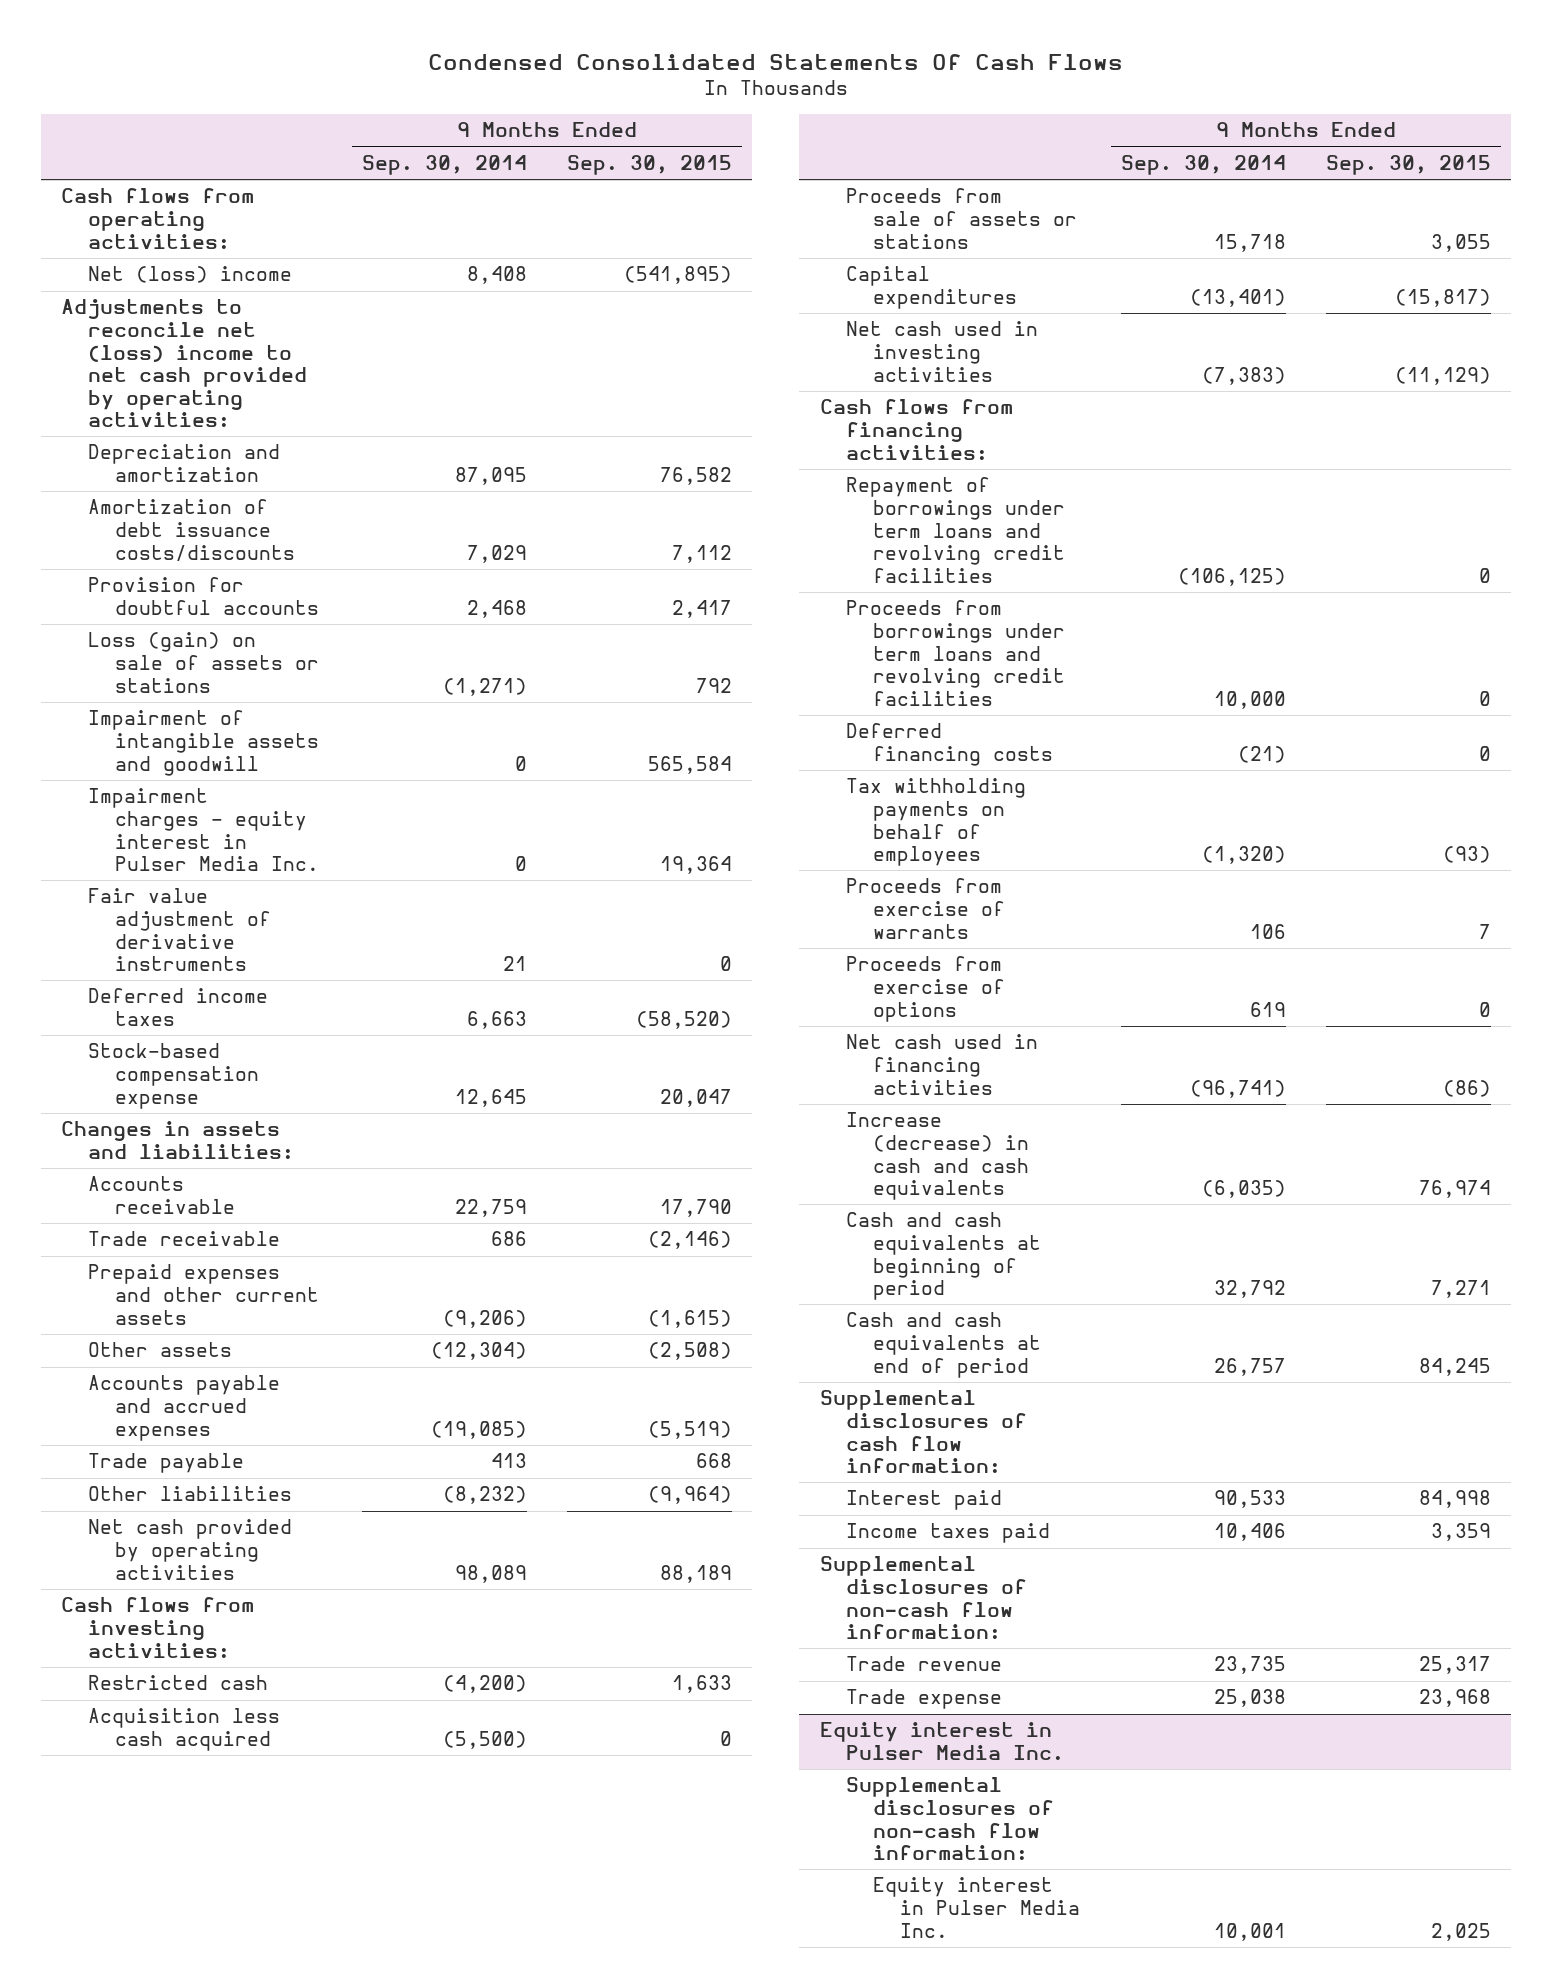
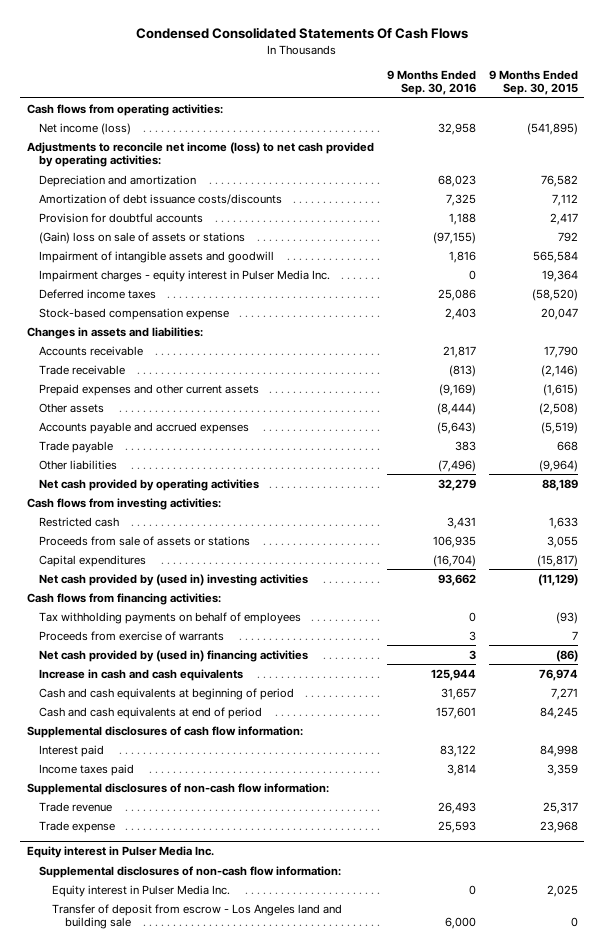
- | 9 Months Ended Sep. 30, 2014 | 9 Months Ended Sep. 30, 2015
+ | 9 Months Ended Sep. 30, 2016 | 9 Months Ended Sep. 30, 2015
- Net (loss) income | 8,408 | (541,895)
- Adjustments to reconcile net (loss) income to net cash provided by operating activities:
+ Net income (loss) | 32,958 | (541,895)
+ Adjustments to reconcile net income (loss) to net cash provided by operating activities:
- Loss (gain) on sale of assets or stations | (1,271) | 792
+ (Gain) loss on sale of assets or stations | (97,155) | 792
- Fair value adjustment of derivative instruments | 21 | 0
- Acquisition less cash acquired | (5,500) | 0
- Net cash used in investing activities | (7,383) | (11,129)
+ Net cash provided by (used in) investing activities | 93,662 | (11,129)
- Repayment of borrowings under term loans and revolving credit facilities | (106,125) | 0
- Proceeds from borrowings under term loans and revolving credit facilities | 10,000 | 0
- Deferred financing costs | (21) | 0
- Proceeds from exercise of options | 619 | 0
- Net cash used in financing activities | (96,741) | (86)
- Increase (decrease) in cash and cash equivalents | (6,035) | 76,974
+ Net cash provided by (used in) financing activities | 3 | (86)
+ Increase in cash and cash equivalents | 125,944 | 76,974
@ Equity interest in Pulser Media Inc.
+ Transfer of deposit from escrow - Los Angeles land and building sale | 6,000 | 0

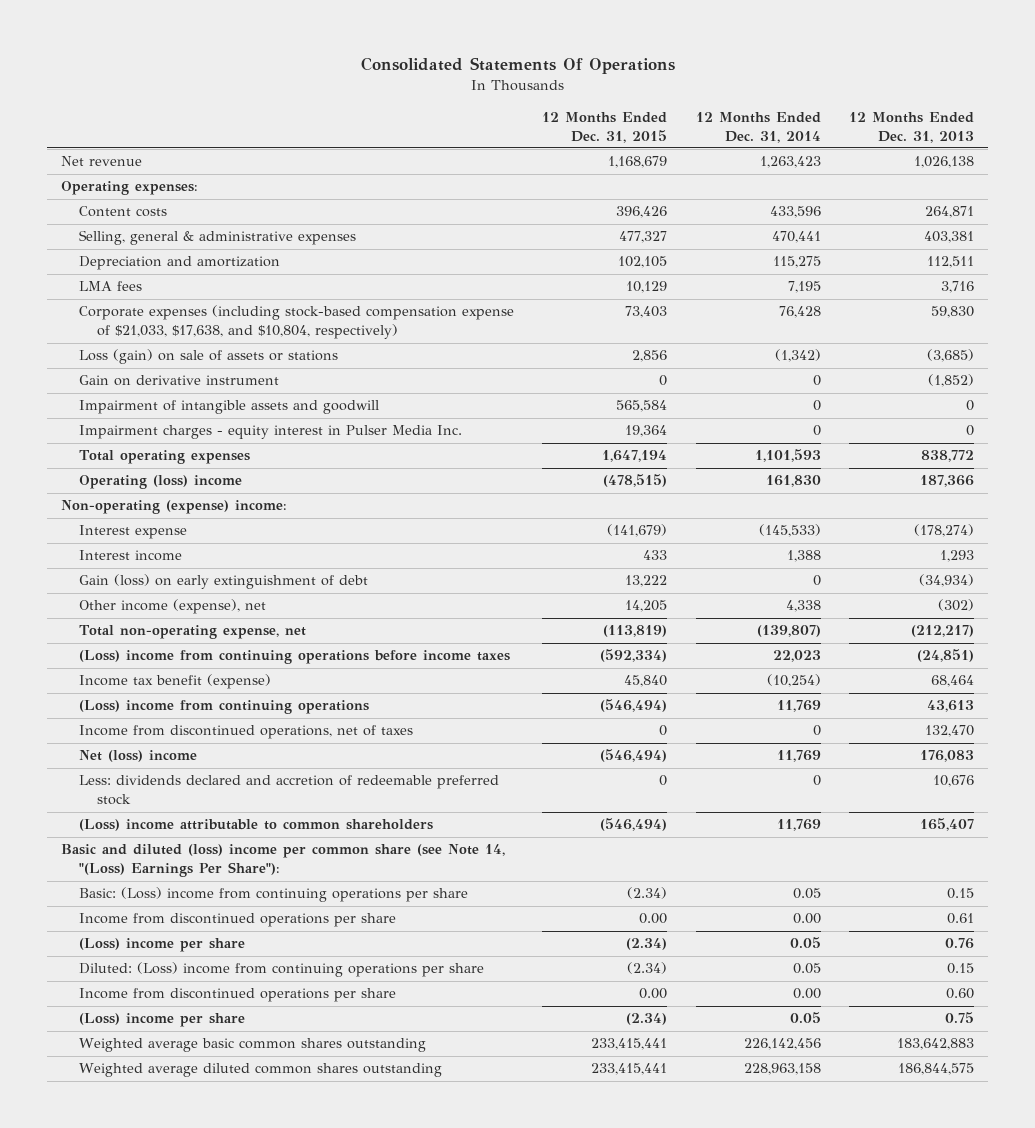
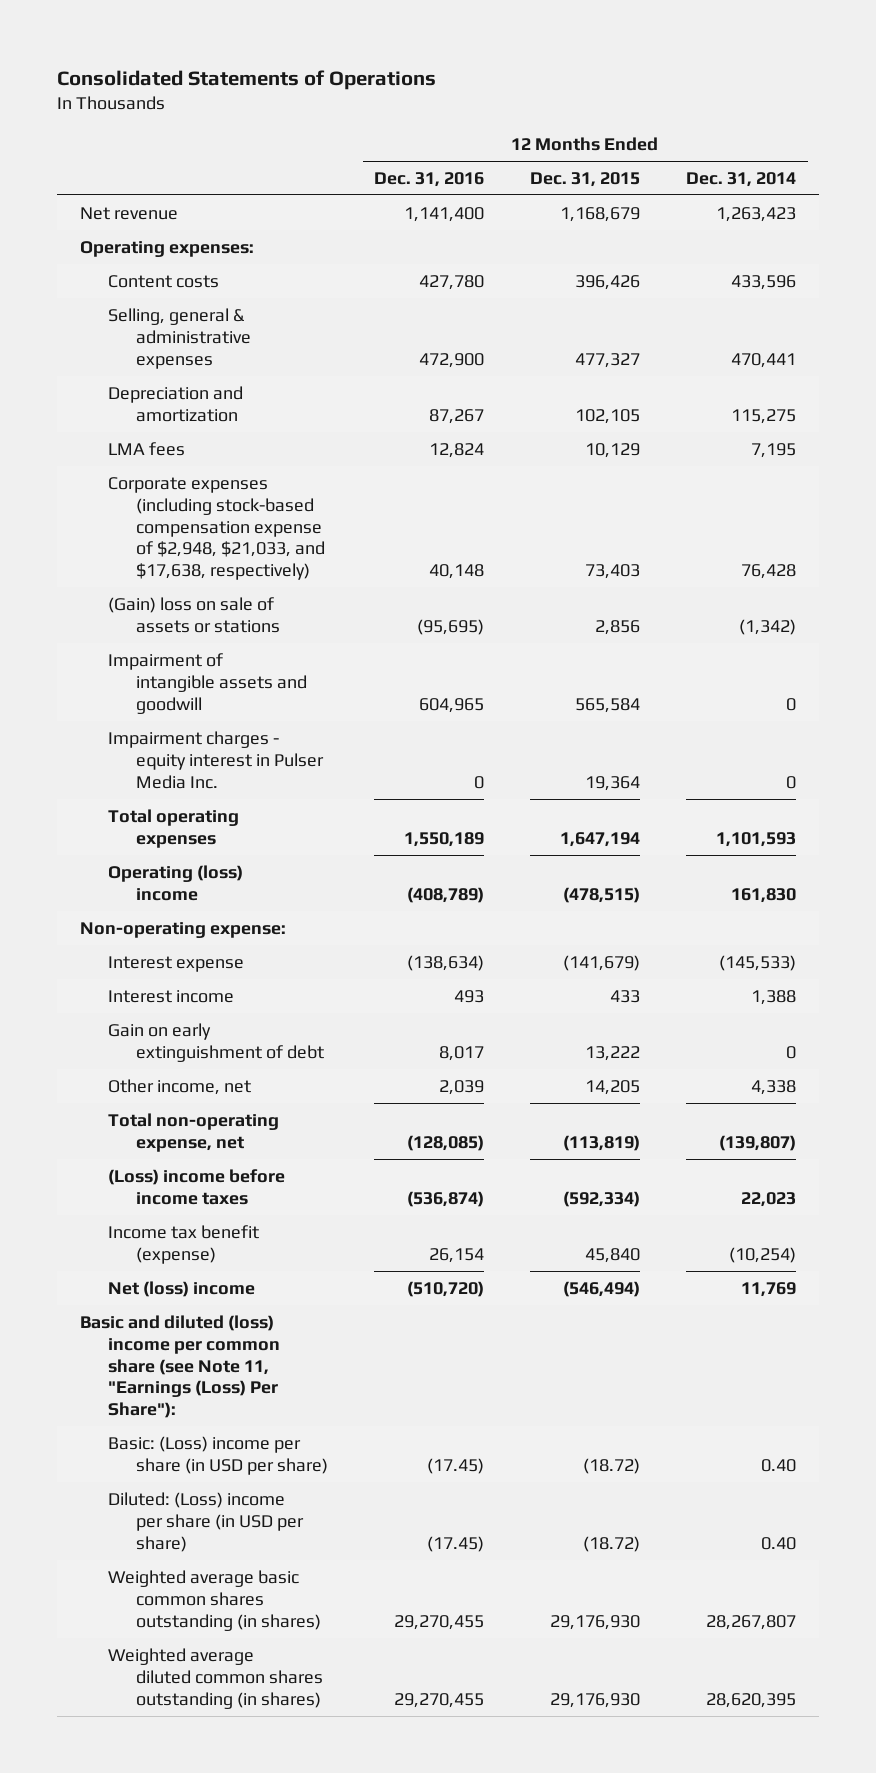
- Consolidated Statements Of Operations
+ Consolidated Statements of Operations
- | 12 Months Ended Dec. 31, 2015 | 12 Months Ended Dec. 31, 2014 | 12 Months Ended Dec. 31, 2013
+ | 12 Months Ended Dec. 31, 2016 | 12 Months Ended Dec. 31, 2015 | 12 Months Ended Dec. 31, 2014
- Corporate expenses (including stock-based compensation expense of $21,033, $17,638, and $10,804, respectively) | 73,403 | 76,428 | 59,830
- Loss (gain) on sale of assets or stations | 2,856 | (1,342) | (3,685)
- Gain on derivative instrument | 0 | 0 | (1,852)
+ Corporate expenses (including stock-based compensation expense of $2,948, $21,033, and $17,638, respectively) | 40,148 | 73,403 | 76,428
+ (Gain) loss on sale of assets or stations | (95,695) | 2,856 | (1,342)
- Non-operating (expense) income:
+ Non-operating expense:
- Gain (loss) on early extinguishment of debt | 13,222 | 0 | (34,934)
- Other income (expense), net | 14,205 | 4,338 | (302)
+ Gain on early extinguishment of debt | 8,017 | 13,222 | 0
+ Other income, net | 2,039 | 14,205 | 4,338
- (Loss) income from continuing operations before income taxes | (592,334) | 22,023 | (24,851)
+ (Loss) income before income taxes | (536,874) | (592,334) | 22,023
- (Loss) income from continuing operations | (546,494) | 11,769 | 43,613
- Income from discontinued operations, net of taxes | 0 | 0 | 132,470
- Less: dividends declared and accretion of redeemable preferred stock | 0 | 0 | 10,676
- (Loss) income attributable to common shareholders | (546,494) | 11,769 | 165,407
- Basic and diluted (loss) income per common share (see Note 14, "(Loss) Earnings Per Share"):
- Basic: (Loss) income from continuing operations per share | (2.34) | 0.05 | 0.15
- Income from discontinued operations per share | 0.00 | 0.00 | 0.61
- (Loss) income per share | (2.34) | 0.05 | 0.76
- Diluted: (Loss) income from continuing operations per share | (2.34) | 0.05 | 0.15
- Income from discontinued operations per share | 0.00 | 0.00 | 0.60
- (Loss) income per share | (2.34) | 0.05 | 0.75
- Weighted average basic common shares outstanding | 233,415,441 | 226,142,456 | 183,642,883
- Weighted average diluted common shares outstanding | 233,415,441 | 228,963,158 | 186,844,575
+ Basic and diluted (loss) income per common share (see Note 11, "Earnings (Loss) Per Share"):
+ Basic: (Loss) income per share (in USD per share) | (17.45) | (18.72) | 0.40
+ Diluted: (Loss) income per share (in USD per share) | (17.45) | (18.72) | 0.40
+ Weighted average basic common shares outstanding (in shares) | 29,270,455 | 29,176,930 | 28,267,807
+ Weighted average diluted common shares outstanding (in shares) | 29,270,455 | 29,176,930 | 28,620,395

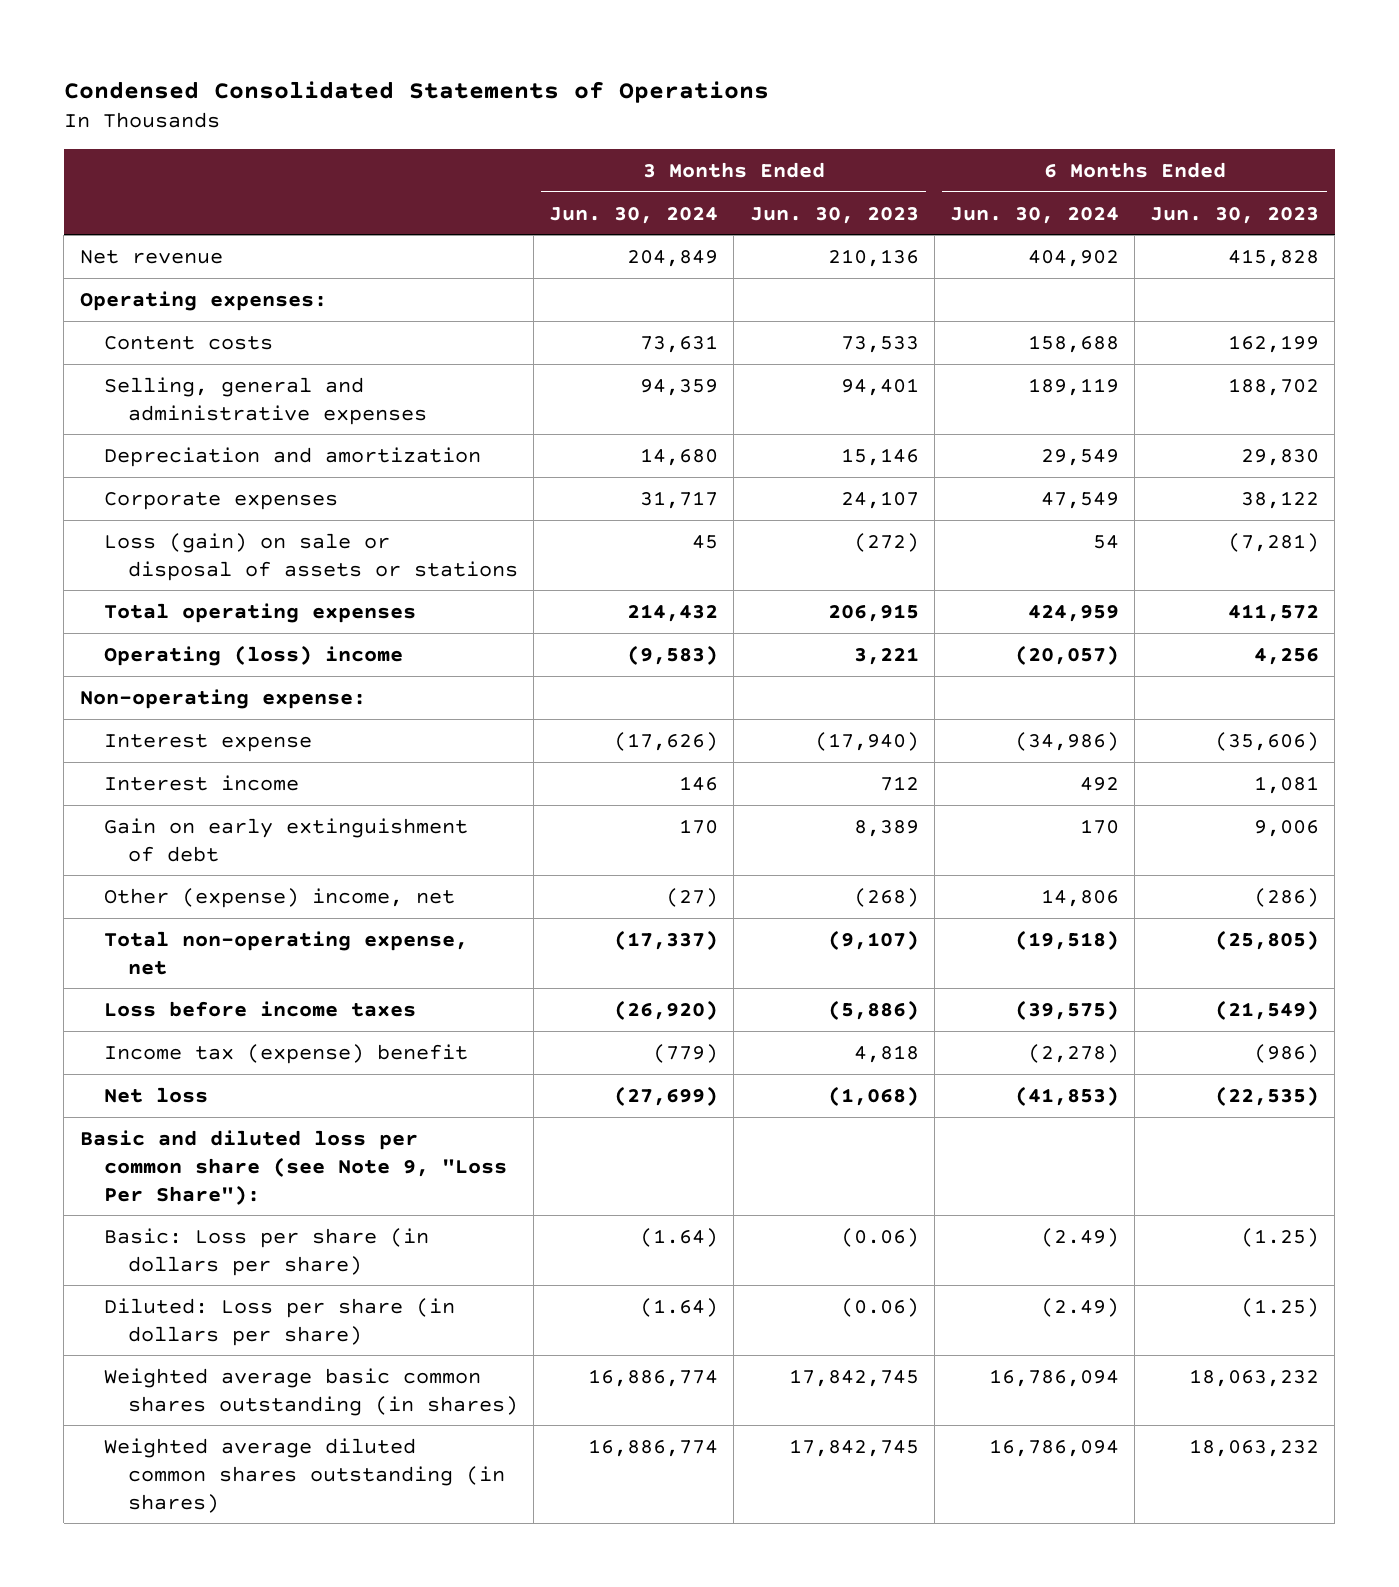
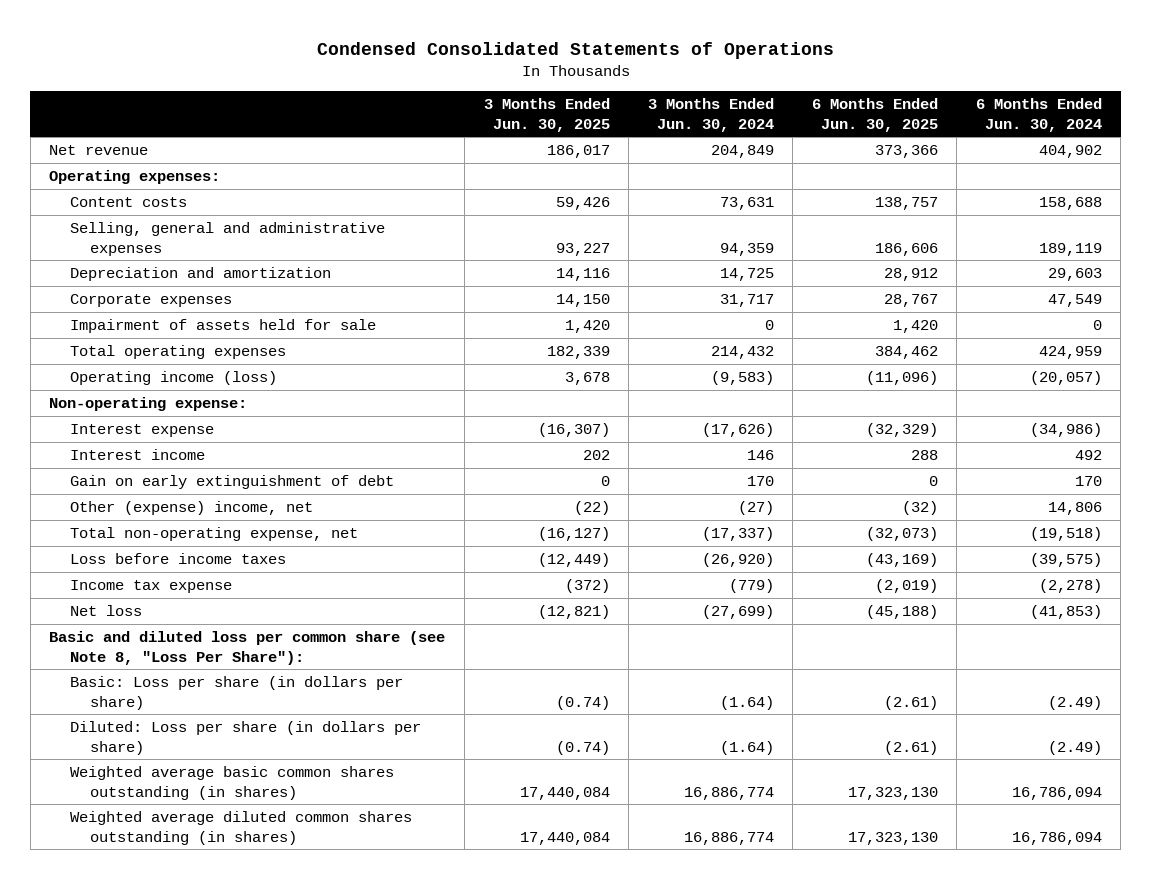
- | 3 Months Ended Jun. 30, 2024 | 3 Months Ended Jun. 30, 2023 | 6 Months Ended Jun. 30, 2024 | 6 Months Ended Jun. 30, 2023
+ | 3 Months Ended Jun. 30, 2025 | 3 Months Ended Jun. 30, 2024 | 6 Months Ended Jun. 30, 2025 | 6 Months Ended Jun. 30, 2024
- Depreciation and amortization | 14,680 | 15,146 | 29,549 | 29,830
+ Depreciation and amortization | 14,116 | 14,725 | 28,912 | 29,603
- Loss (gain) on sale or disposal of assets or stations | 45 | (272) | 54 | (7,281)
+ Impairment of assets held for sale | 1,420 | 0 | 1,420 | 0
- Operating (loss) income | (9,583) | 3,221 | (20,057) | 4,256
+ Operating income (loss) | 3,678 | (9,583) | (11,096) | (20,057)
- Income tax (expense) benefit | (779) | 4,818 | (2,278) | (986)
+ Income tax expense | (372) | (779) | (2,019) | (2,278)
- Basic and diluted loss per common share (see Note 9, "Loss Per Share"):
+ Basic and diluted loss per common share (see Note 8, "Loss Per Share"):

